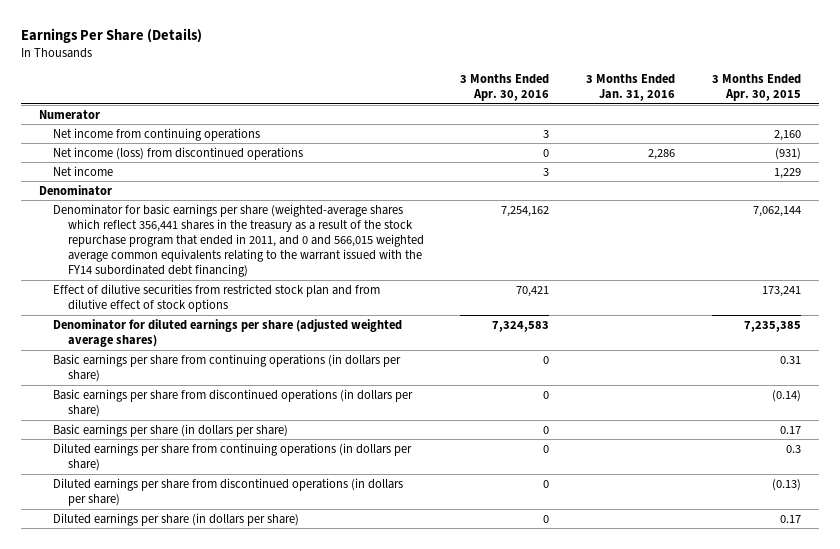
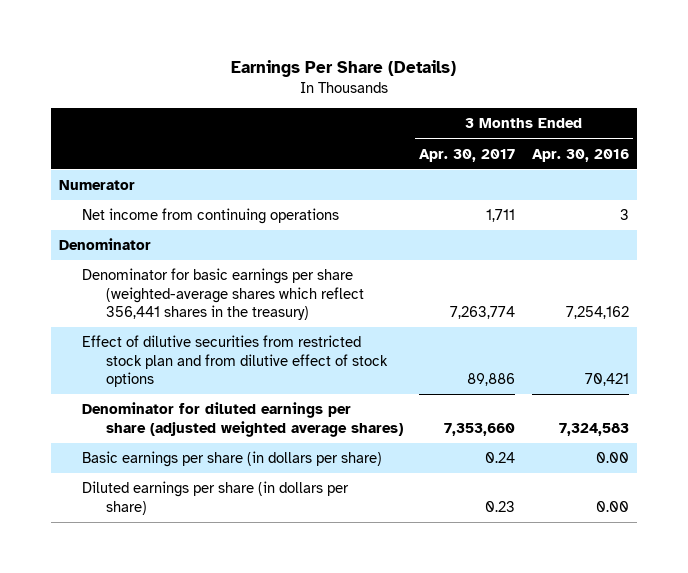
- | 3 Months Ended Apr. 30, 2016 | 3 Months Ended Jan. 31, 2016 | 3 Months Ended Apr. 30, 2015
+ | 3 Months Ended Apr. 30, 2017 | 3 Months Ended Apr. 30, 2016
- Net income (loss) from discontinued operations | 0 | 2,286 | (931)
- Net income | 3 | | 1,229
- Denominator for basic earnings per share (weighted-average shares which reflect 356,441 shares in the treasury as a result of the stock repurchase program that ended in 2011, and 0 and 566,015 weighted average common equivalents relating to the warrant issued with the FY14 subordinated debt financing) | 7,254,162 | | 7,062,144
+ Denominator for basic earnings per share (weighted-average shares which reflect 356,441 shares in the treasury) | 7,263,774 | 7,254,162
- Basic earnings per share from continuing operations (in dollars per share) | 0 | | 0.31
- Basic earnings per share from discontinued operations (in dollars per share) | 0 | | (0.14)
- Basic earnings per share (in dollars per share) | 0 | | 0.17
- Diluted earnings per share from continuing operations (in dollars per share) | 0 | | 0.3
- Diluted earnings per share from discontinued operations (in dollars per share) | 0 | | (0.13)
- Diluted earnings per share (in dollars per share) | 0 | | 0.17
+ Basic earnings per share (in dollars per share) | 0.24 | 0.00
+ Diluted earnings per share (in dollars per share) | 0.23 | 0.00

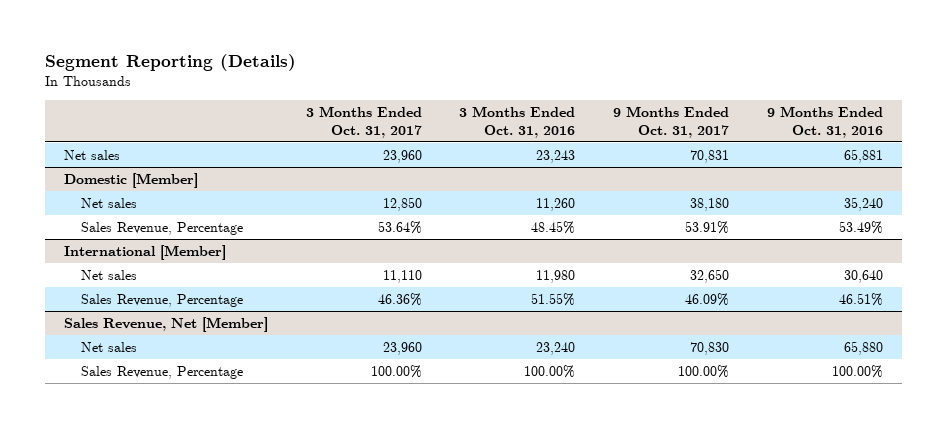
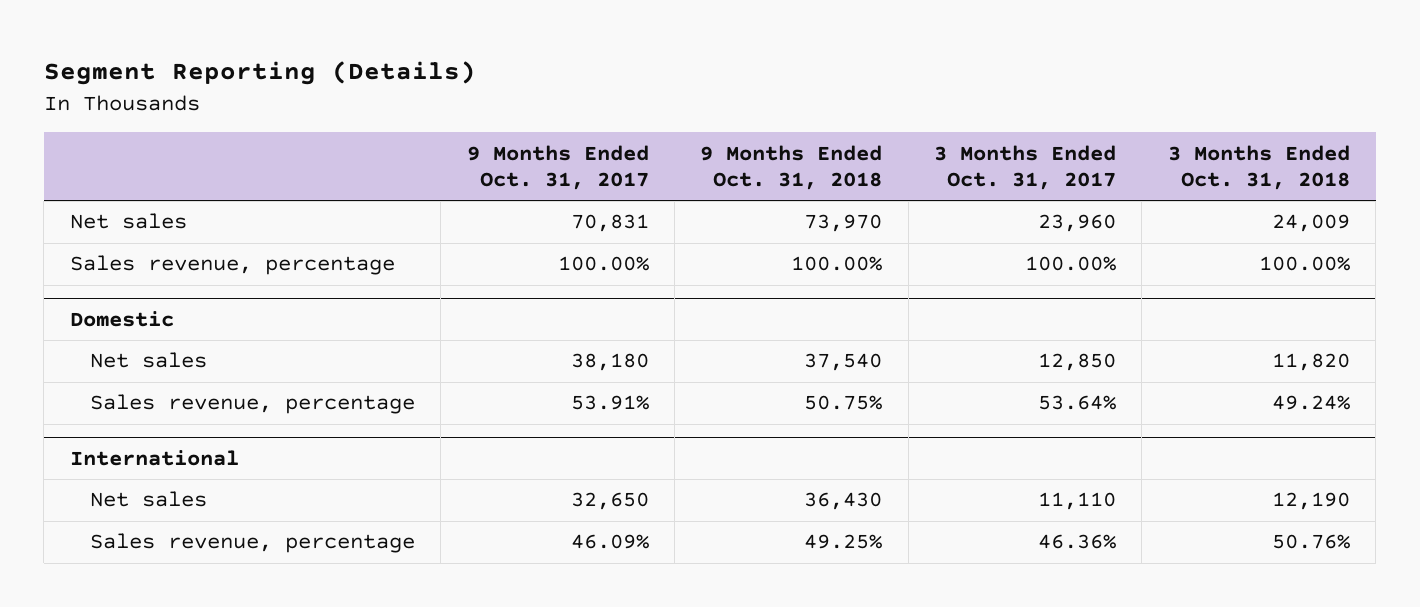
- | 3 Months Ended Oct. 31, 2017 | 3 Months Ended Oct. 31, 2016 | 9 Months Ended Oct. 31, 2017 | 9 Months Ended Oct. 31, 2016
+ | 9 Months Ended Oct. 31, 2017 | 9 Months Ended Oct. 31, 2018 | 3 Months Ended Oct. 31, 2017 | 3 Months Ended Oct. 31, 2018
- Domestic [Member]
+ Sales revenue, percentage | 100.00% | 100.00% | 100.00% | 100.00%
+ Domestic
- Sales Revenue, Percentage | 53.64% | 48.45% | 53.91% | 53.49%
- International [Member]
+ Sales revenue, percentage | 53.91% | 50.75% | 53.64% | 49.24%
+ International
- Sales Revenue, Percentage | 46.36% | 51.55% | 46.09% | 46.51%
- Sales Revenue, Net [Member]
- Net sales | 23,960 | 23,240 | 70,830 | 65,880
- Sales Revenue, Percentage | 100.00% | 100.00% | 100.00% | 100.00%
+ Sales revenue, percentage | 46.09% | 49.25% | 46.36% | 50.76%

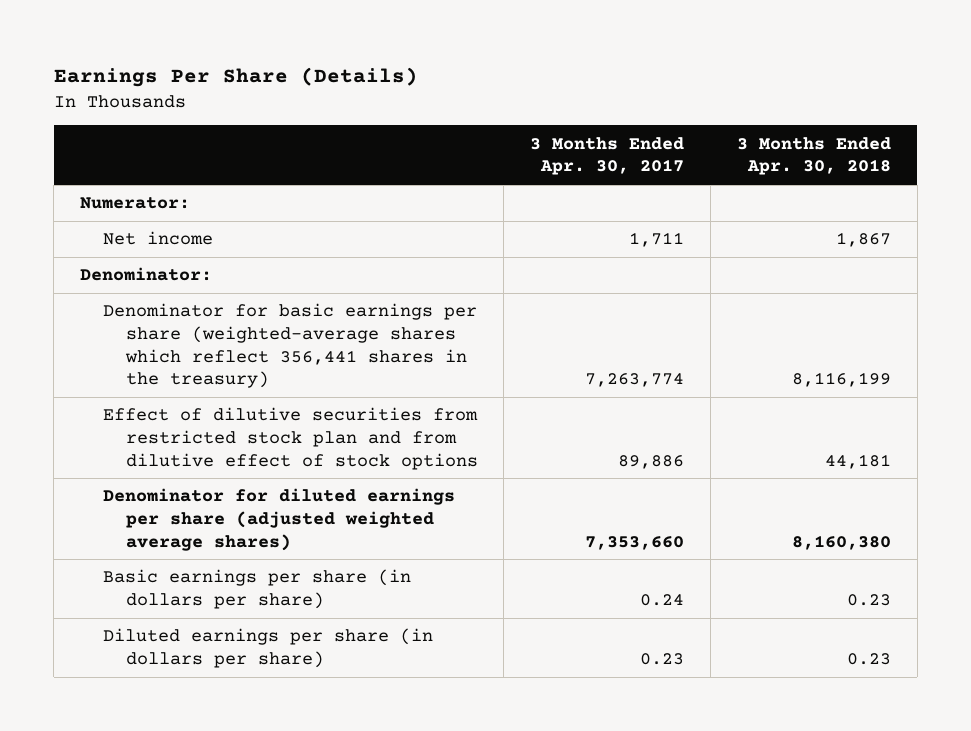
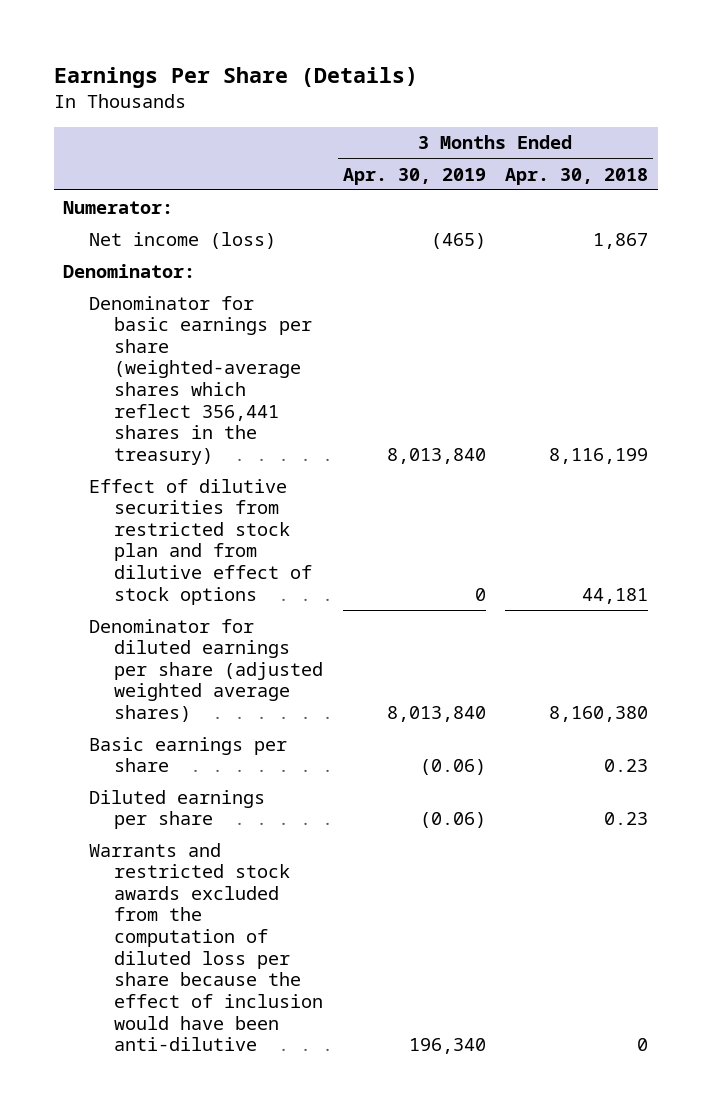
- | 3 Months Ended Apr. 30, 2017 | 3 Months Ended Apr. 30, 2018
+ | 3 Months Ended Apr. 30, 2019 | 3 Months Ended Apr. 30, 2018
- Net income | 1,711 | 1,867
+ Net income (loss) | (465) | 1,867
- Basic earnings per share (in dollars per share) | 0.24 | 0.23
- Diluted earnings per share (in dollars per share) | 0.23 | 0.23
+ Basic earnings per share | (0.06) | 0.23
+ Diluted earnings per share | (0.06) | 0.23
+ Warrants and restricted stock awards excluded from the computation of diluted loss per share because the effect of inclusion would have been anti-dilutive | 196,340 | 0

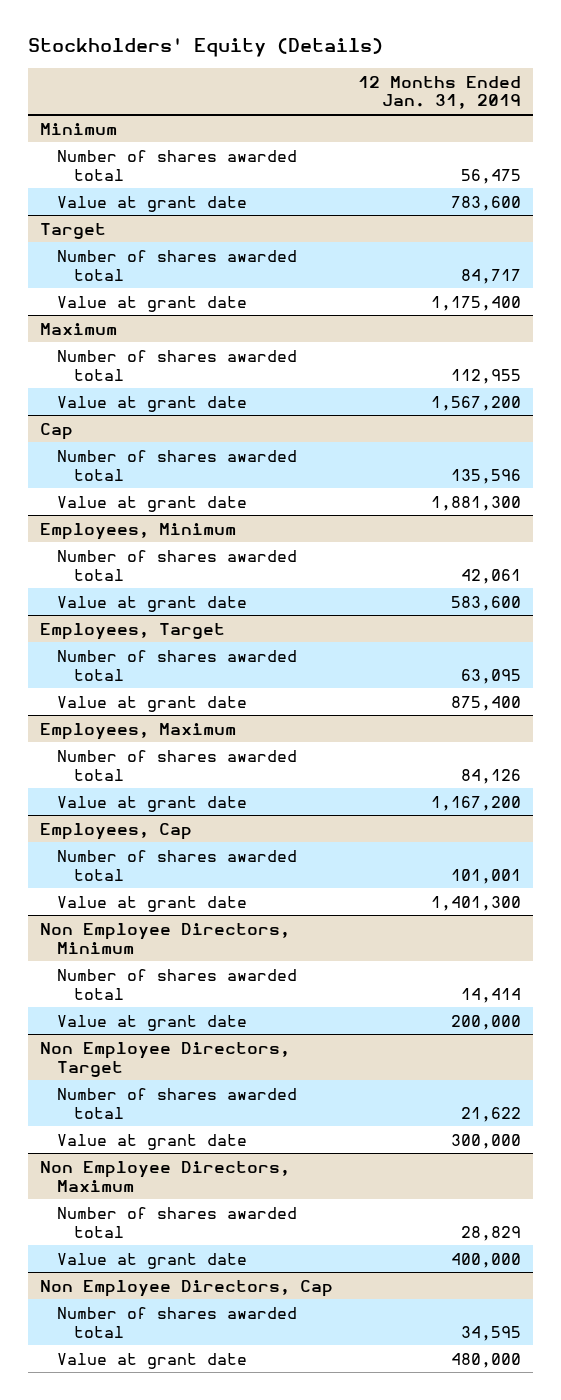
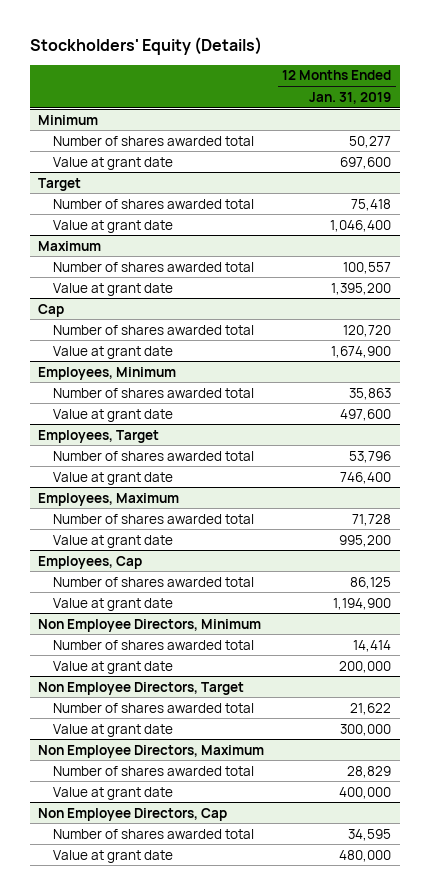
@ Minimum
- Number of shares awarded total | 56,475
- Value at grant date | 783,600
+ Number of shares awarded total | 50,277
+ Value at grant date | 697,600
@ Target
- Number of shares awarded total | 84,717
- Value at grant date | 1,175,400
+ Number of shares awarded total | 75,418
+ Value at grant date | 1,046,400
@ Maximum
- Number of shares awarded total | 112,955
- Value at grant date | 1,567,200
+ Number of shares awarded total | 100,557
+ Value at grant date | 1,395,200
@ Cap
- Number of shares awarded total | 135,596
- Value at grant date | 1,881,300
+ Number of shares awarded total | 120,720
+ Value at grant date | 1,674,900
@ Employees, Minimum
- Number of shares awarded total | 42,061
- Value at grant date | 583,600
+ Number of shares awarded total | 35,863
+ Value at grant date | 497,600
@ Employees, Target
- Number of shares awarded total | 63,095
- Value at grant date | 875,400
+ Number of shares awarded total | 53,796
+ Value at grant date | 746,400
@ Employees, Maximum
- Number of shares awarded total | 84,126
- Value at grant date | 1,167,200
+ Number of shares awarded total | 71,728
+ Value at grant date | 995,200
@ Employees, Cap
- Number of shares awarded total | 101,001
- Value at grant date | 1,401,300
+ Number of shares awarded total | 86,125
+ Value at grant date | 1,194,900

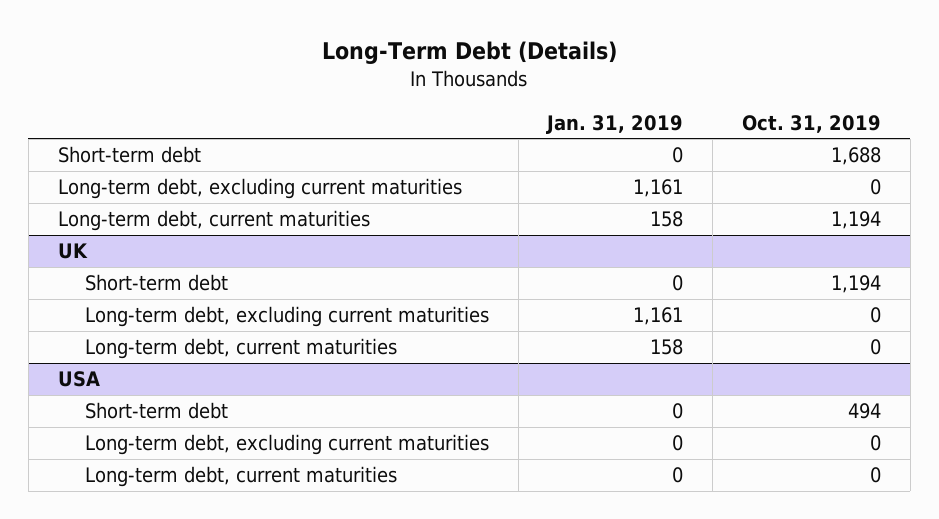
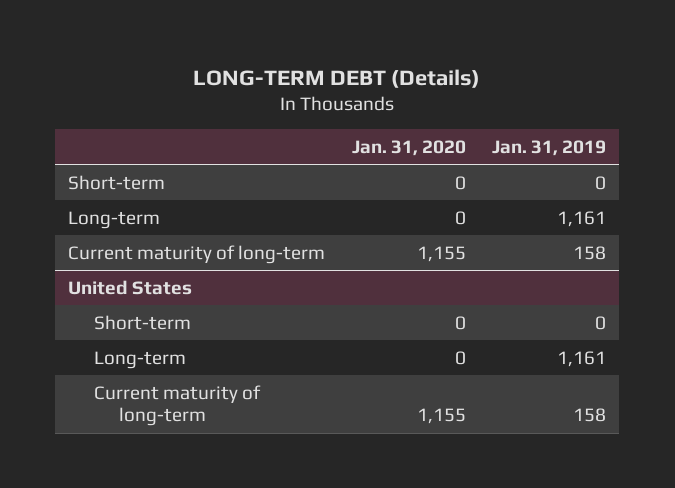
- Long-Term Debt (Details)
+ LONG-TERM DEBT (Details)
- | Jan. 31, 2019 | Oct. 31, 2019
+ | Jan. 31, 2020 | Jan. 31, 2019
- Short-term debt | 0 | 1,688
- Long-term debt, excluding current maturities | 1,161 | 0
- Long-term debt, current maturities | 158 | 1,194
- UK
- Short-term debt | 0 | 1,194
- Long-term debt, excluding current maturities | 1,161 | 0
- Long-term debt, current maturities | 158 | 0
- USA
- Short-term debt | 0 | 494
- Long-term debt, excluding current maturities | 0 | 0
- Long-term debt, current maturities | 0 | 0
+ Short-term | 0 | 0
+ Long-term | 0 | 1,161
+ Current maturity of long-term | 1,155 | 158
+ United States
+ Short-term | 0 | 0
+ Long-term | 0 | 1,161
+ Current maturity of long-term | 1,155 | 158

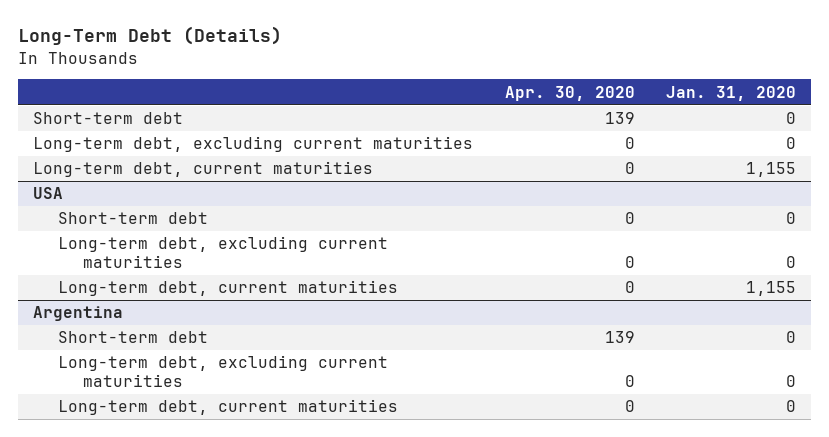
- LONG-TERM DEBT (Details)
+ Long-Term Debt (Details)
- | Jan. 31, 2020 | Jan. 31, 2019
+ | Apr. 30, 2020 | Jan. 31, 2020
- Short-term | 0 | 0
- Long-term | 0 | 1,161
- Current maturity of long-term | 1,155 | 158
- United States
- Short-term | 0 | 0
- Long-term | 0 | 1,161
- Current maturity of long-term | 1,155 | 158
+ Short-term debt | 139 | 0
+ Long-term debt, excluding current maturities | 0 | 0
+ Long-term debt, current maturities | 0 | 1,155
+ USA
+ Short-term debt | 0 | 0
+ Long-term debt, excluding current maturities | 0 | 0
+ Long-term debt, current maturities | 0 | 1,155
+ Argentina
+ Short-term debt | 139 | 0
+ Long-term debt, excluding current maturities | 0 | 0
+ Long-term debt, current maturities | 0 | 0

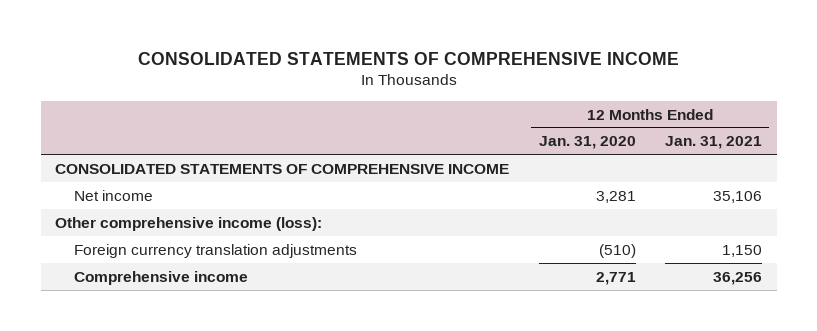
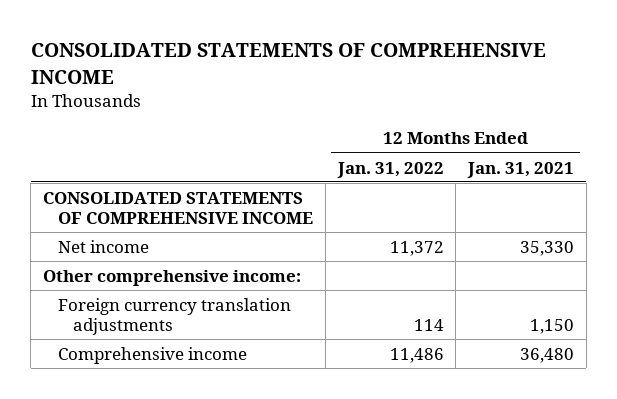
- | 12 Months Ended Jan. 31, 2020 | 12 Months Ended Jan. 31, 2021
+ | 12 Months Ended Jan. 31, 2022 | 12 Months Ended Jan. 31, 2021
- Net income | 3,281 | 35,106
- Other comprehensive income (loss):
+ Net income | 11,372 | 35,330
+ Other comprehensive income:
- Comprehensive income | 2,771 | 36,256
+ Comprehensive income | 11,486 | 36,480

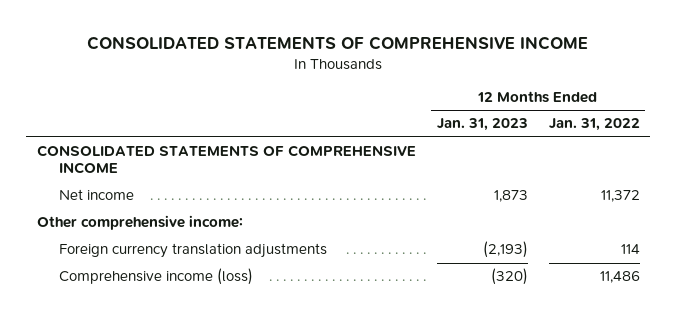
- | 12 Months Ended Jan. 31, 2022 | 12 Months Ended Jan. 31, 2021
+ | 12 Months Ended Jan. 31, 2023 | 12 Months Ended Jan. 31, 2022
- Comprehensive income | 11,486 | 36,480
+ Comprehensive income (loss) | (320) | 11,486

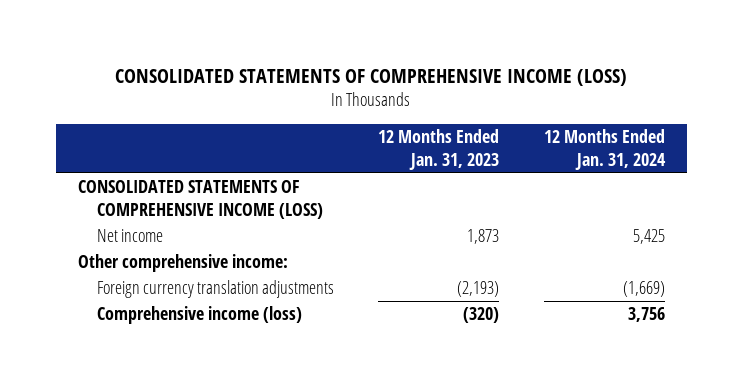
- CONSOLIDATED STATEMENTS OF COMPREHENSIVE INCOME
+ CONSOLIDATED STATEMENTS OF COMPREHENSIVE INCOME (LOSS)
- | 12 Months Ended Jan. 31, 2023 | 12 Months Ended Jan. 31, 2022
+ | 12 Months Ended Jan. 31, 2023 | 12 Months Ended Jan. 31, 2024
- CONSOLIDATED STATEMENTS OF COMPREHENSIVE INCOME
+ CONSOLIDATED STATEMENTS OF COMPREHENSIVE INCOME (LOSS)

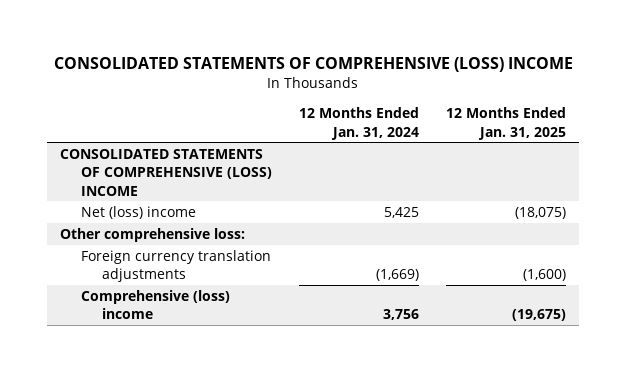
- CONSOLIDATED STATEMENTS OF COMPREHENSIVE INCOME (LOSS)
+ CONSOLIDATED STATEMENTS OF COMPREHENSIVE (LOSS) INCOME
- | 12 Months Ended Jan. 31, 2023 | 12 Months Ended Jan. 31, 2024
+ | 12 Months Ended Jan. 31, 2024 | 12 Months Ended Jan. 31, 2025
- CONSOLIDATED STATEMENTS OF COMPREHENSIVE INCOME (LOSS)
- Net income | 1,873 | 5,425
- Other comprehensive income:
+ CONSOLIDATED STATEMENTS OF COMPREHENSIVE (LOSS) INCOME
+ Net (loss) income | 5,425 | (18,075)
+ Other comprehensive loss:
- Comprehensive income (loss) | (320) | 3,756
+ Comprehensive (loss) income | 3,756 | (19,675)

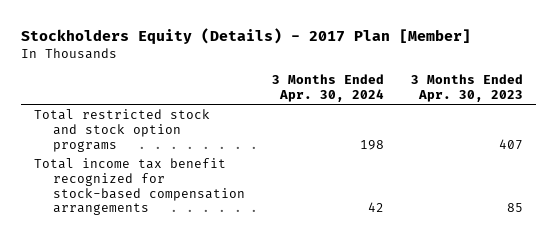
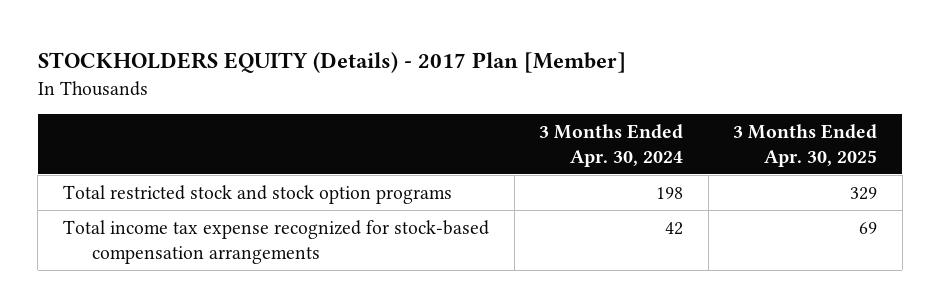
- Stockholders Equity (Details) - 2017 Plan [Member]
+ STOCKHOLDERS EQUITY (Details) - 2017 Plan [Member]
- | 3 Months Ended Apr. 30, 2024 | 3 Months Ended Apr. 30, 2023
+ | 3 Months Ended Apr. 30, 2024 | 3 Months Ended Apr. 30, 2025
- Total income tax benefit recognized for stock-based compensation arrangements | 42 | 85
+ Total income tax expense recognized for stock-based compensation arrangements | 42 | 69

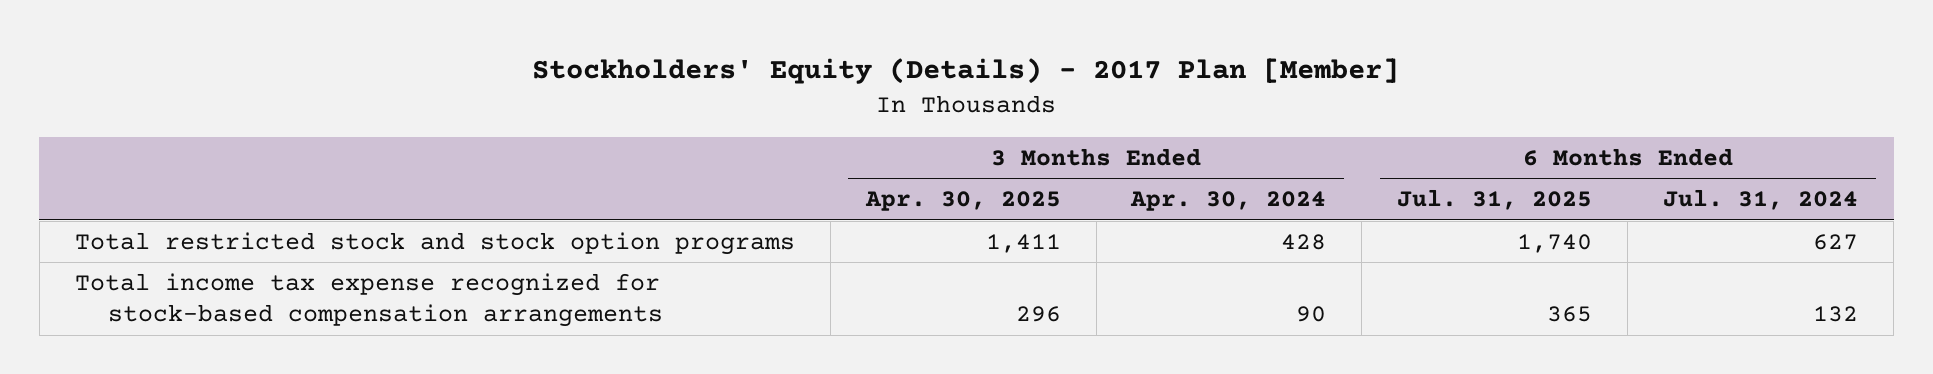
- STOCKHOLDERS EQUITY (Details) - 2017 Plan [Member]
+ Stockholders' Equity (Details) - 2017 Plan [Member]
- | 3 Months Ended Apr. 30, 2024 | 3 Months Ended Apr. 30, 2025
+ | 3 Months Ended Apr. 30, 2025 | 3 Months Ended Apr. 30, 2024 | 6 Months Ended Jul. 31, 2025 | 6 Months Ended Jul. 31, 2024
- Total restricted stock and stock option programs | 198 | 329
- Total income tax expense recognized for stock-based compensation arrangements | 42 | 69
+ Total restricted stock and stock option programs | 1,411 | 428 | 1,740 | 627
+ Total income tax expense recognized for stock-based compensation arrangements | 296 | 90 | 365 | 132

